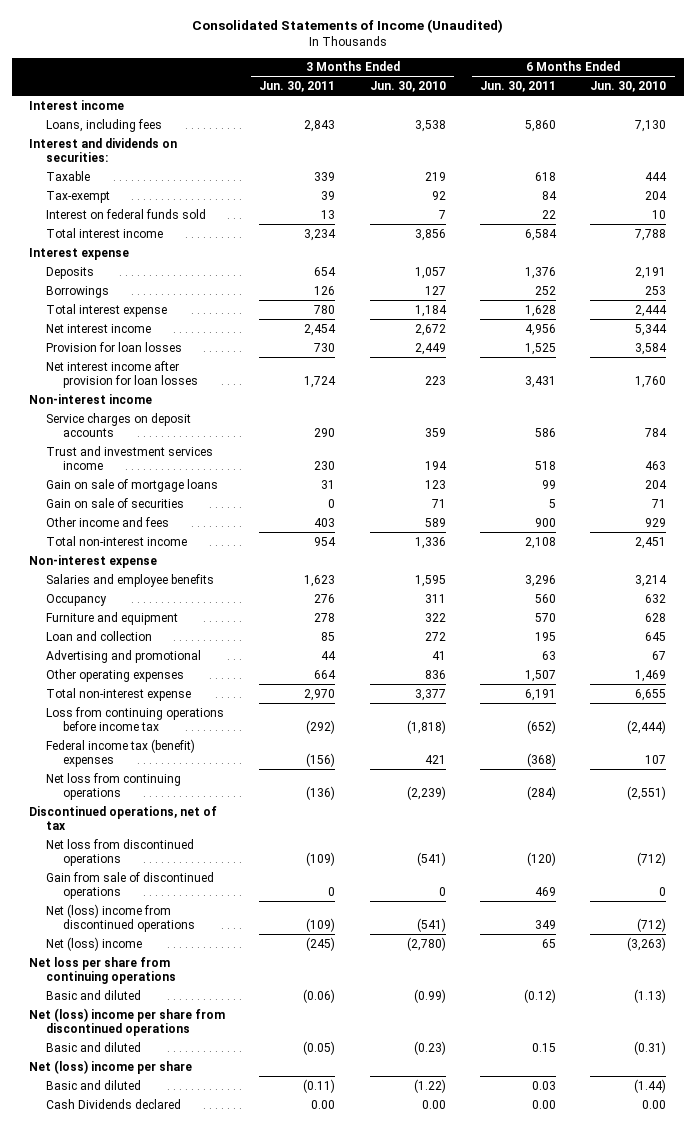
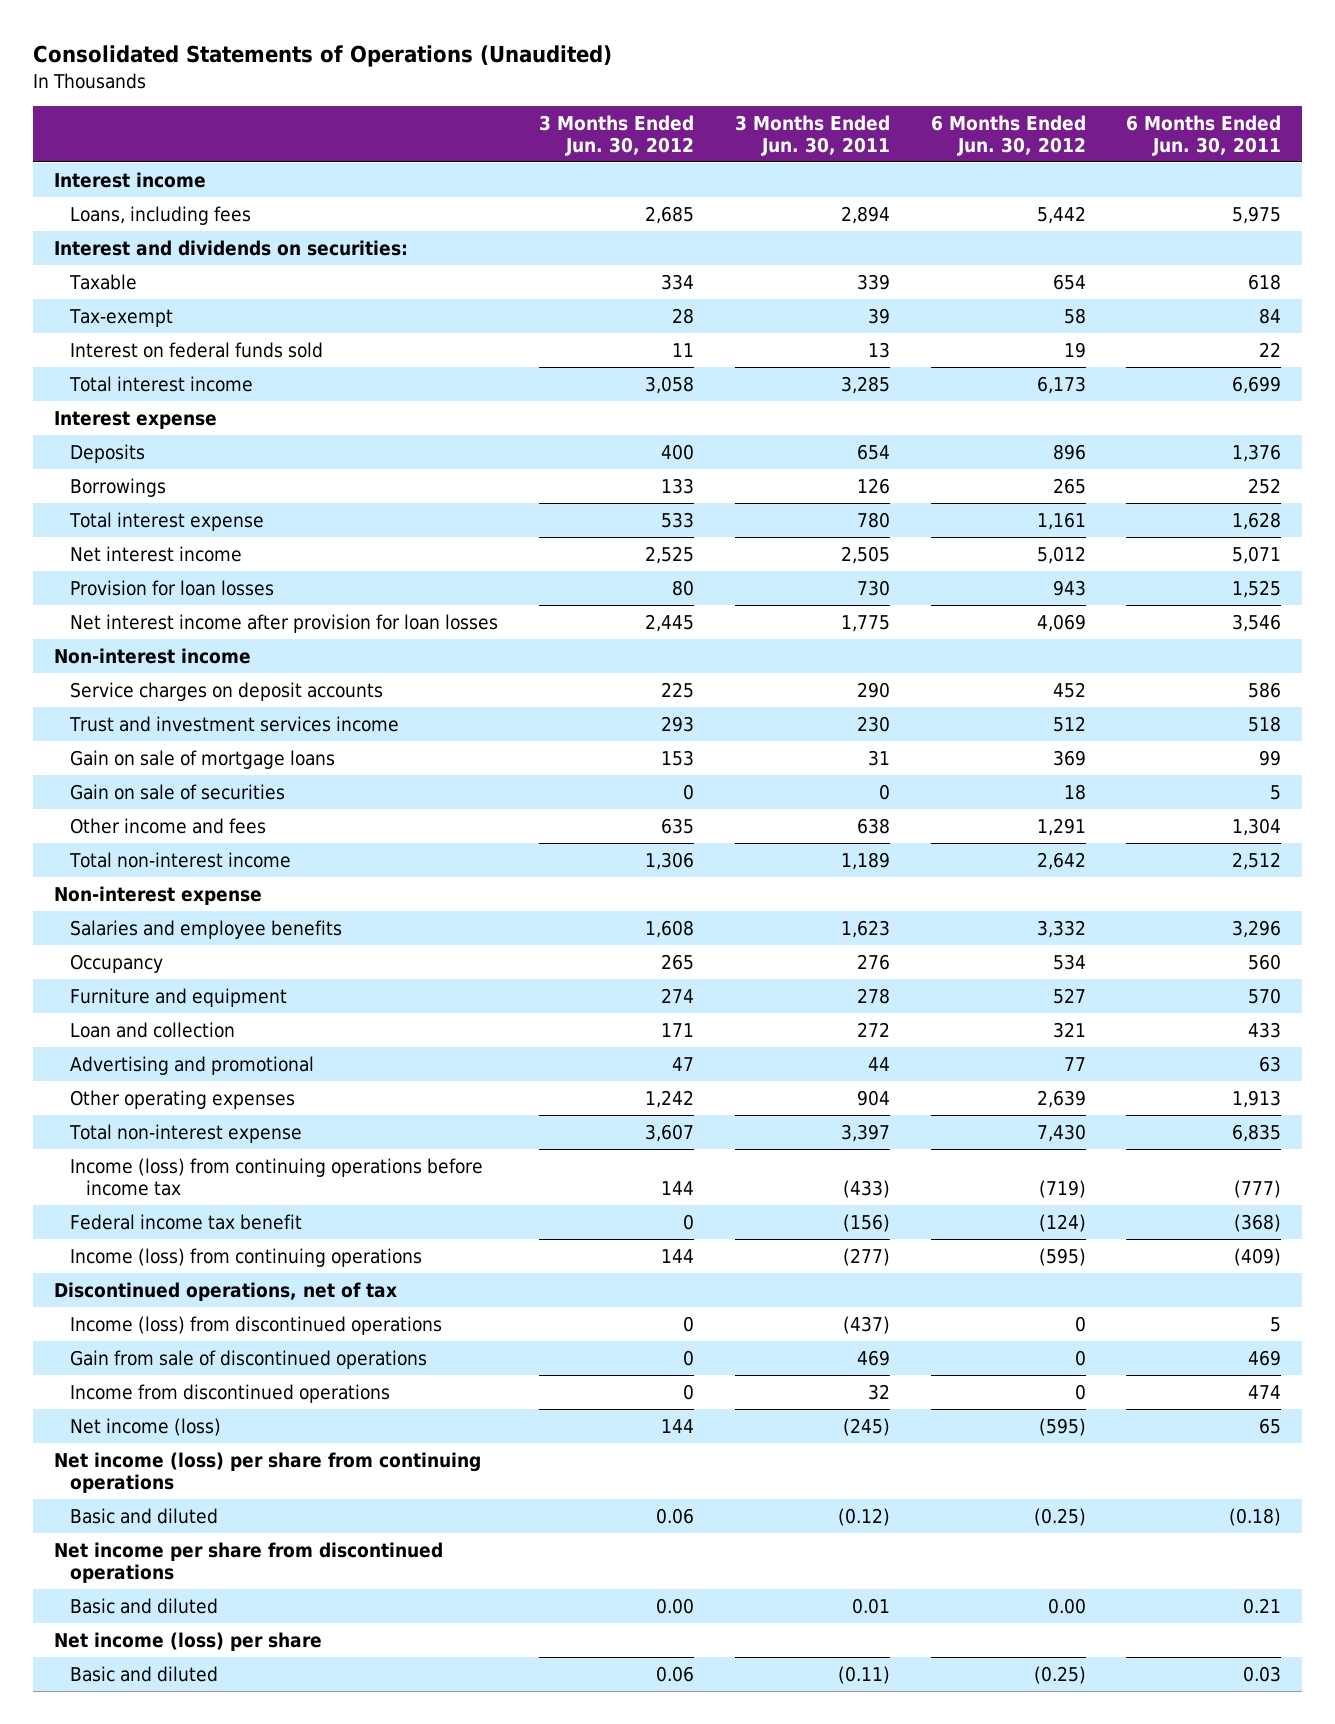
- Consolidated Statements of Income (Unaudited)
+ Consolidated Statements of Operations (Unaudited)
- | 3 Months Ended Jun. 30, 2011 | 3 Months Ended Jun. 30, 2010 | 6 Months Ended Jun. 30, 2011 | 6 Months Ended Jun. 30, 2010
+ | 3 Months Ended Jun. 30, 2012 | 3 Months Ended Jun. 30, 2011 | 6 Months Ended Jun. 30, 2012 | 6 Months Ended Jun. 30, 2011
- Loans, including fees | 2,843 | 3,538 | 5,860 | 7,130
+ Loans, including fees | 2,685 | 2,894 | 5,442 | 5,975
- Total interest income | 3,234 | 3,856 | 6,584 | 7,788
+ Total interest income | 3,058 | 3,285 | 6,173 | 6,699
- Net interest income | 2,454 | 2,672 | 4,956 | 5,344
+ Net interest income | 2,525 | 2,505 | 5,012 | 5,071
- Net interest income after provision for loan losses | 1,724 | 223 | 3,431 | 1,760
+ Net interest income after provision for loan losses | 2,445 | 1,775 | 4,069 | 3,546
- Other income and fees | 403 | 589 | 900 | 929
- Total non-interest income | 954 | 1,336 | 2,108 | 2,451
+ Other income and fees | 635 | 638 | 1,291 | 1,304
+ Total non-interest income | 1,306 | 1,189 | 2,642 | 2,512
- Loan and collection | 85 | 272 | 195 | 645
+ Loan and collection | 171 | 272 | 321 | 433
- Other operating expenses | 664 | 836 | 1,507 | 1,469
- Total non-interest expense | 2,970 | 3,377 | 6,191 | 6,655
- Loss from continuing operations before income tax | (292) | (1,818) | (652) | (2,444)
- Federal income tax (benefit) expenses | (156) | 421 | (368) | 107
- Net loss from continuing operations | (136) | (2,239) | (284) | (2,551)
+ Other operating expenses | 1,242 | 904 | 2,639 | 1,913
+ Total non-interest expense | 3,607 | 3,397 | 7,430 | 6,835
+ Income (loss) from continuing operations before income tax | 144 | (433) | (719) | (777)
+ Federal income tax benefit | 0 | (156) | (124) | (368)
+ Income (loss) from continuing operations | 144 | (277) | (595) | (409)
- Net loss from discontinued operations | (109) | (541) | (120) | (712)
- Gain from sale of discontinued operations | 0 | 0 | 469 | 0
- Net (loss) income from discontinued operations | (109) | (541) | 349 | (712)
- Net (loss) income | (245) | (2,780) | 65 | (3,263)
- Net loss per share from continuing operations
- Basic and diluted | (0.06) | (0.99) | (0.12) | (1.13)
- Net (loss) income per share from discontinued operations
- Basic and diluted | (0.05) | (0.23) | 0.15 | (0.31)
- Net (loss) income per share
+ Income (loss) from discontinued operations | 0 | (437) | 0 | 5
+ Gain from sale of discontinued operations | 0 | 469 | 0 | 469
+ Income from discontinued operations | 0 | 32 | 0 | 474
+ Net income (loss) | 144 | (245) | (595) | 65
+ Net income (loss) per share from continuing operations
+ Basic and diluted | 0.06 | (0.12) | (0.25) | (0.18)
+ Net income per share from discontinued operations
+ Basic and diluted | 0.00 | 0.01 | 0.00 | 0.21
+ Net income (loss) per share
- Cash Dividends declared | 0.00 | 0.00 | 0.00 | 0.00

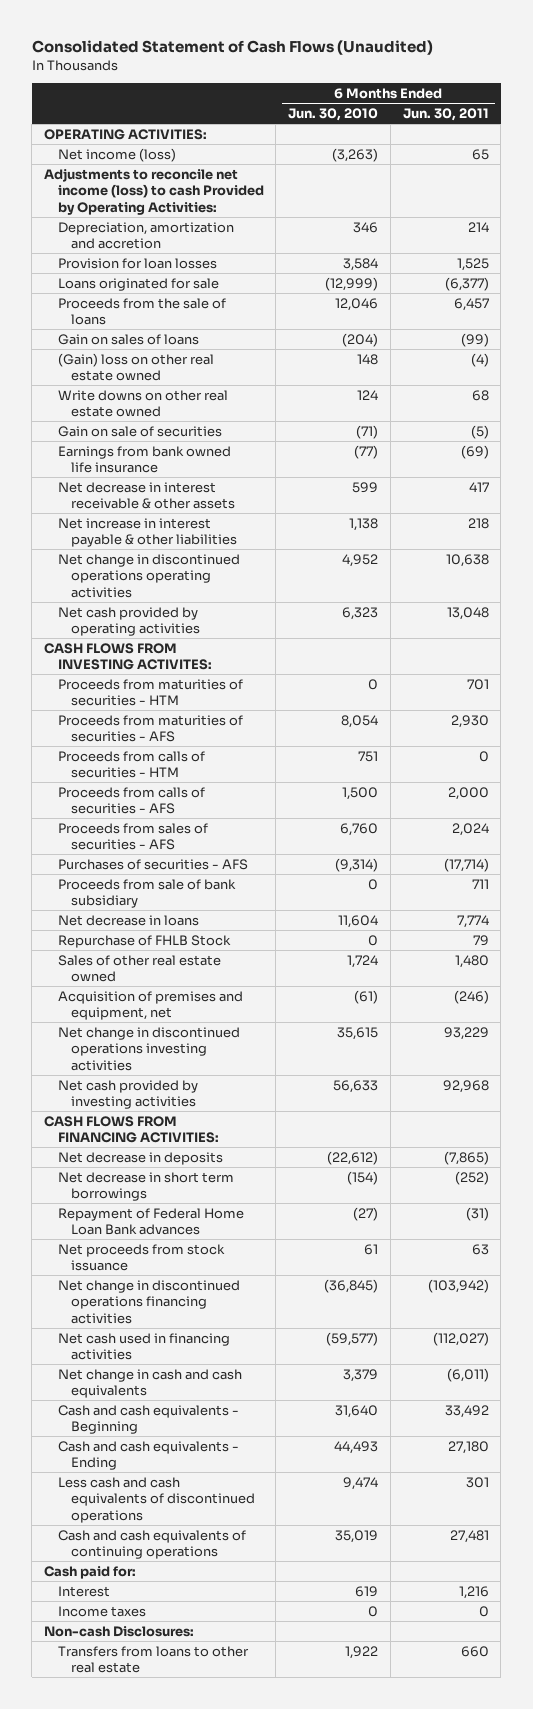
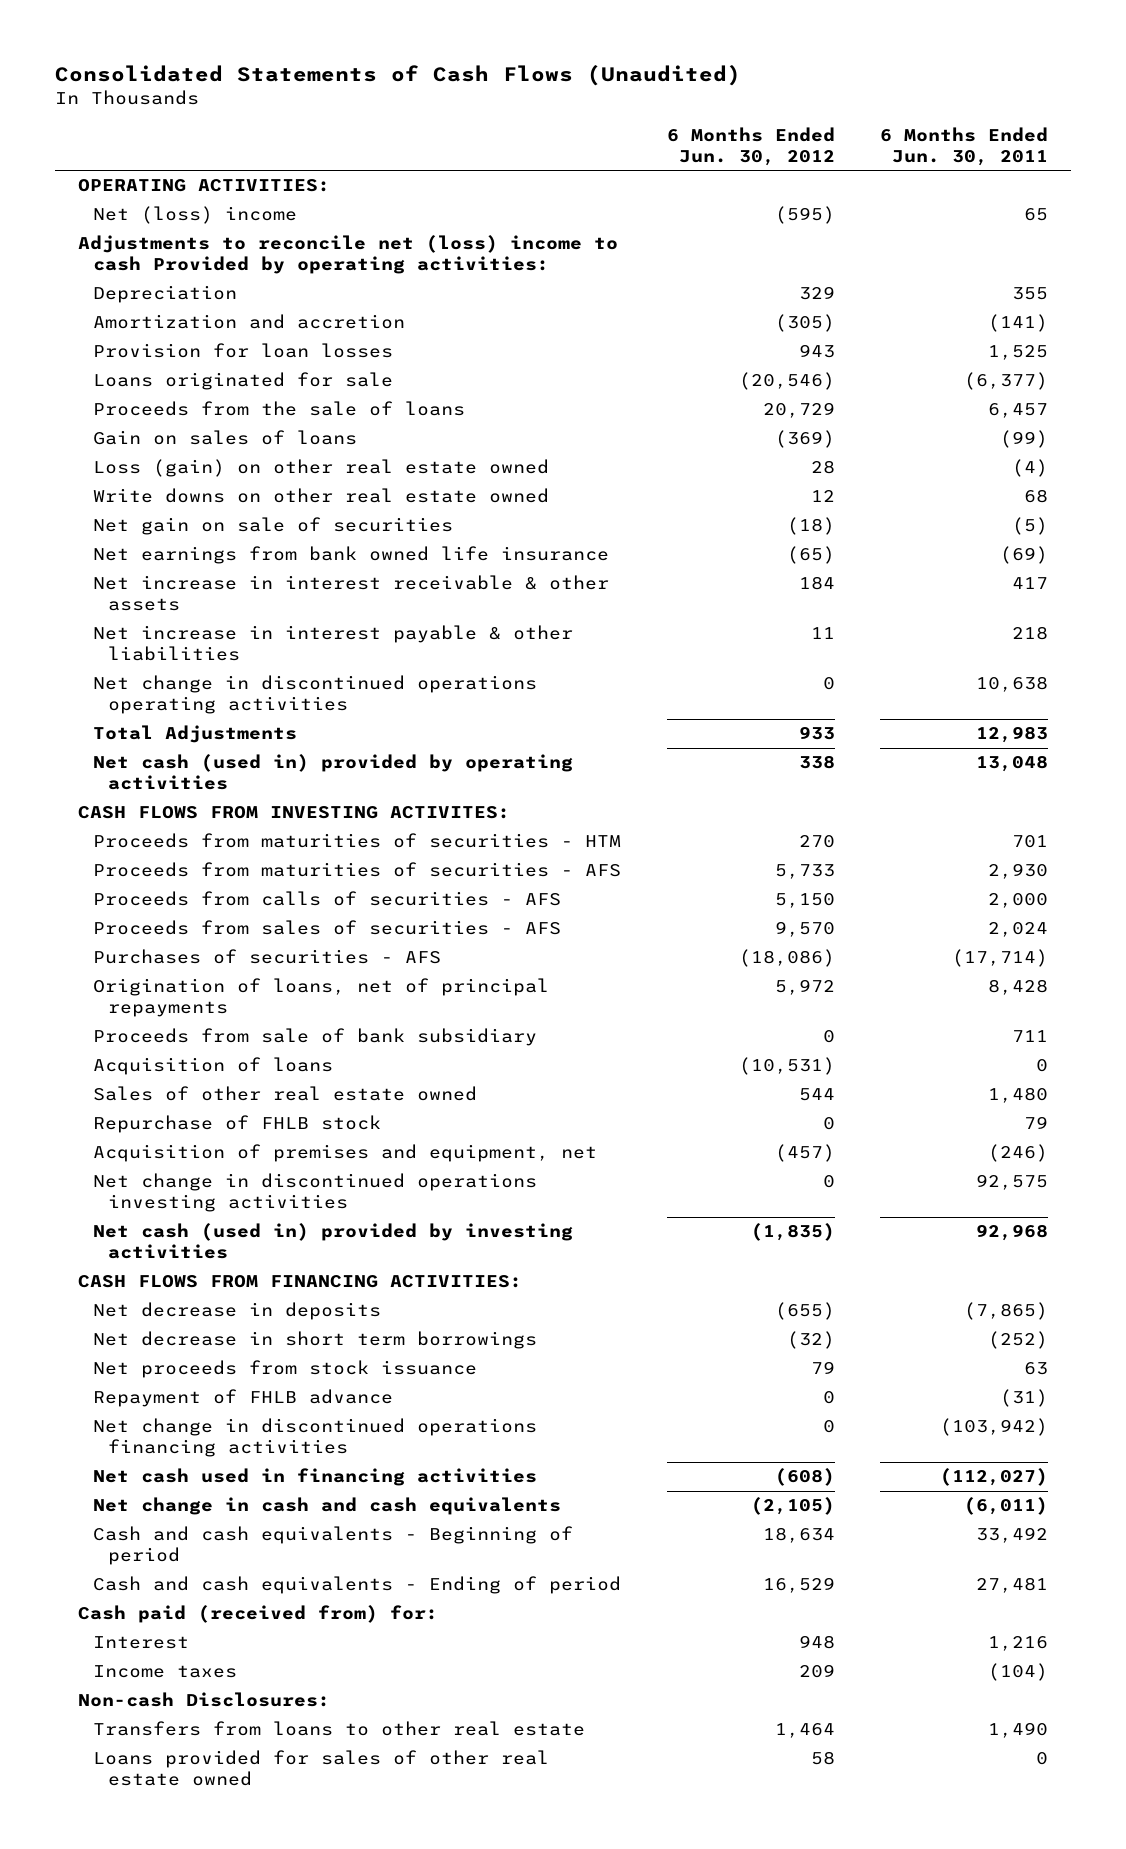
- Consolidated Statement of Cash Flows (Unaudited)
+ Consolidated Statements of Cash Flows (Unaudited)
- | 6 Months Ended Jun. 30, 2010 | 6 Months Ended Jun. 30, 2011
+ | 6 Months Ended Jun. 30, 2012 | 6 Months Ended Jun. 30, 2011
- Net income (loss) | (3,263) | 65
- Adjustments to reconcile net income (loss) to cash Provided by Operating Activities:
- Depreciation, amortization and accretion | 346 | 214
+ Net (loss) income | (595) | 65
+ Adjustments to reconcile net (loss) income to cash Provided by operating activities:
+ Depreciation | 329 | 355
+ Amortization and accretion | (305) | (141)
- (Gain) loss on other real estate owned | 148 | (4)
+ Loss (gain) on other real estate owned | 28 | (4)
- Gain on sale of securities | (71) | (5)
- Earnings from bank owned life insurance | (77) | (69)
- Net decrease in interest receivable & other assets | 599 | 417
+ Net gain on sale of securities | (18) | (5)
+ Net earnings from bank owned life insurance | (65) | (69)
+ Net increase in interest receivable & other assets | 184 | 417
- Net cash provided by operating activities | 6,323 | 13,048
+ Total Adjustments | 933 | 12,983
+ Net cash (used in) provided by operating activities | 338 | 13,048
- Proceeds from calls of securities - HTM | 751 | 0
+ Origination of loans, net of principal repayments | 5,972 | 8,428
- Net decrease in loans | 11,604 | 7,774
- Repurchase of FHLB Stock | 0 | 79
+ Acquisition of loans | (10,531) | 0
+ Repurchase of FHLB stock | 0 | 79
- Net change in discontinued operations investing activities | 35,615 | 93,229
- Net cash provided by investing activities | 56,633 | 92,968
+ Net change in discontinued operations investing activities | 0 | 92,575
+ Net cash (used in) provided by investing activities | (1,835) | 92,968
- Repayment of Federal Home Loan Bank advances | (27) | (31)
+ Repayment of FHLB advance | 0 | (31)
- Cash and cash equivalents - Beginning | 31,640 | 33,492
- Cash and cash equivalents - Ending | 44,493 | 27,180
- Less cash and cash equivalents of discontinued operations | 9,474 | 301
- Cash and cash equivalents of continuing operations | 35,019 | 27,481
- Cash paid for:
+ Cash and cash equivalents - Beginning of period | 18,634 | 33,492
+ Cash and cash equivalents - Ending of period | 16,529 | 27,481
+ Cash paid (received from) for:
- Income taxes | 0 | 0
+ Income taxes | 209 | (104)
- Transfers from loans to other real estate | 1,922 | 660
+ Transfers from loans to other real estate | 1,464 | 1,490
+ Loans provided for sales of other real estate owned | 58 | 0

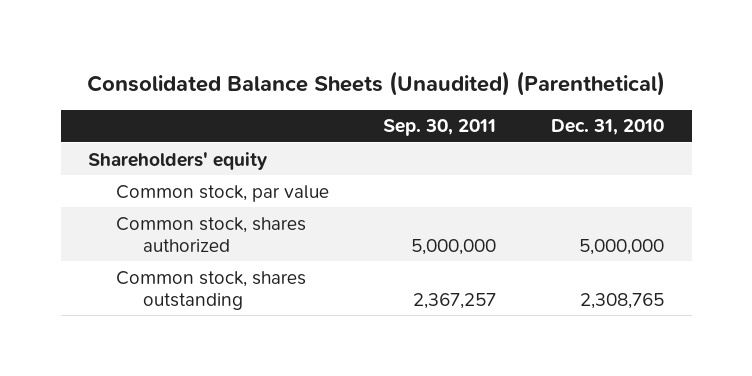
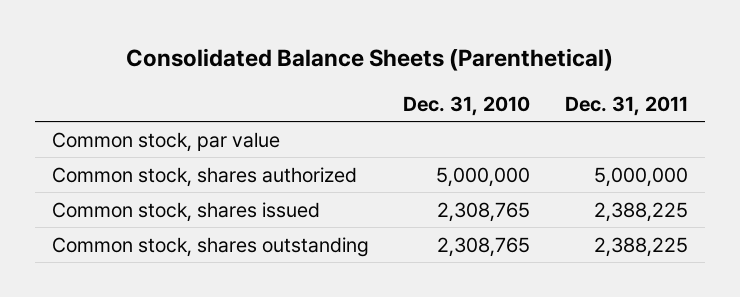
- Consolidated Balance Sheets (Unaudited) (Parenthetical)
+ Consolidated Balance Sheets (Parenthetical)
- | Sep. 30, 2011 | Dec. 31, 2010
+ | Dec. 31, 2010 | Dec. 31, 2011
- Shareholders' equity
+ Common stock, shares issued | 2,308,765 | 2,388,225

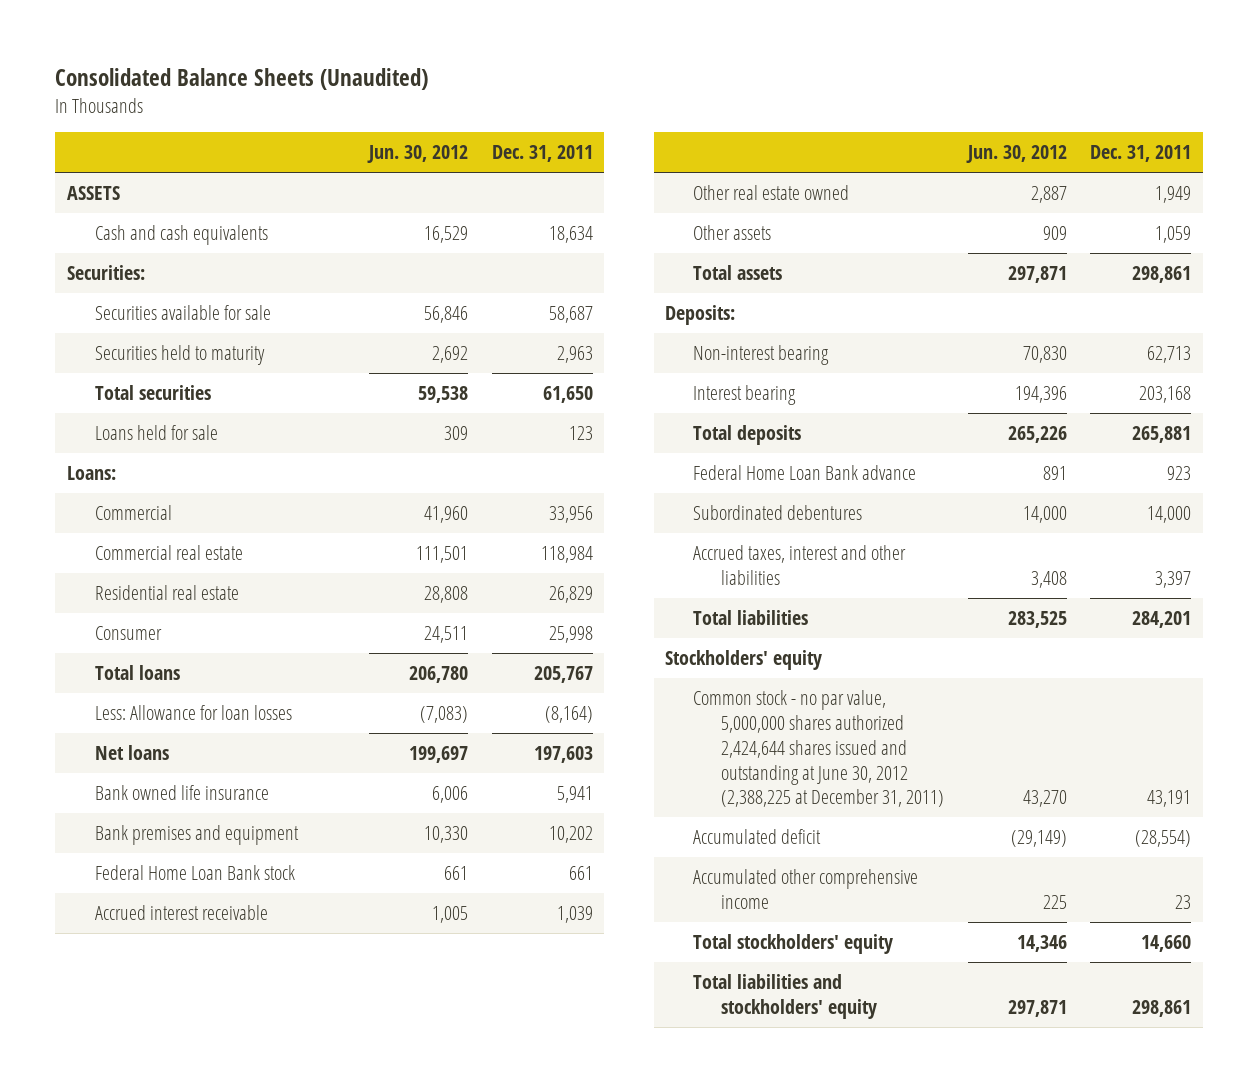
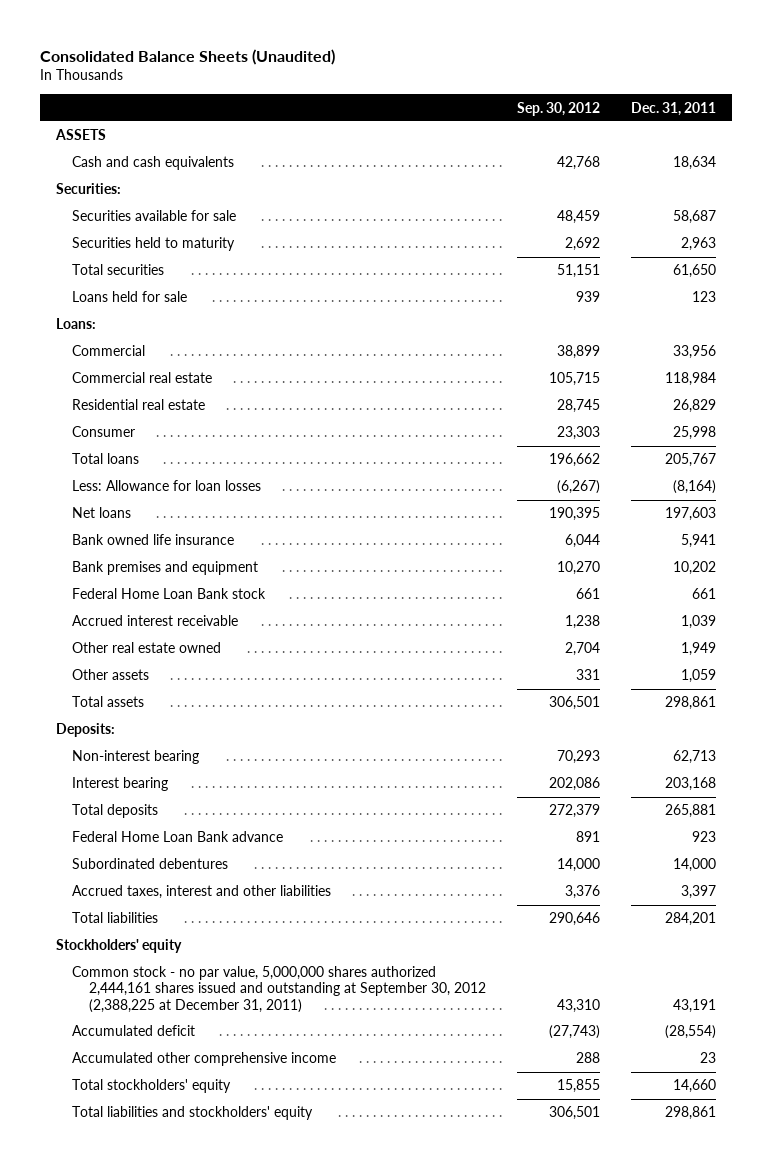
- | Jun. 30, 2012 | Dec. 31, 2011
+ | Sep. 30, 2012 | Dec. 31, 2011
- Common stock - no par value, 5,000,000 shares authorized 2,424,644 shares issued and outstanding at June 30, 2012 (2,388,225 at December 31, 2011) | 43,270 | 43,191
+ Common stock - no par value, 5,000,000 shares authorized 2,444,161 shares issued and outstanding at September 30, 2012 (2,388,225 at December 31, 2011) | 43,310 | 43,191

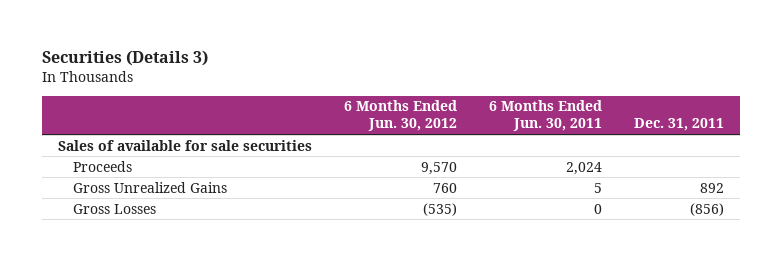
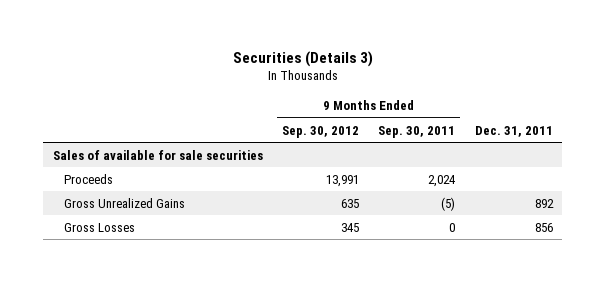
- | 6 Months Ended Jun. 30, 2012 | 6 Months Ended Jun. 30, 2011 | Dec. 31, 2011
+ | 9 Months Ended Sep. 30, 2012 | 9 Months Ended Sep. 30, 2011 | Dec. 31, 2011
- Gross Losses | (535) | 0 | (856)
+ Gross Losses | 345 | 0 | 856

